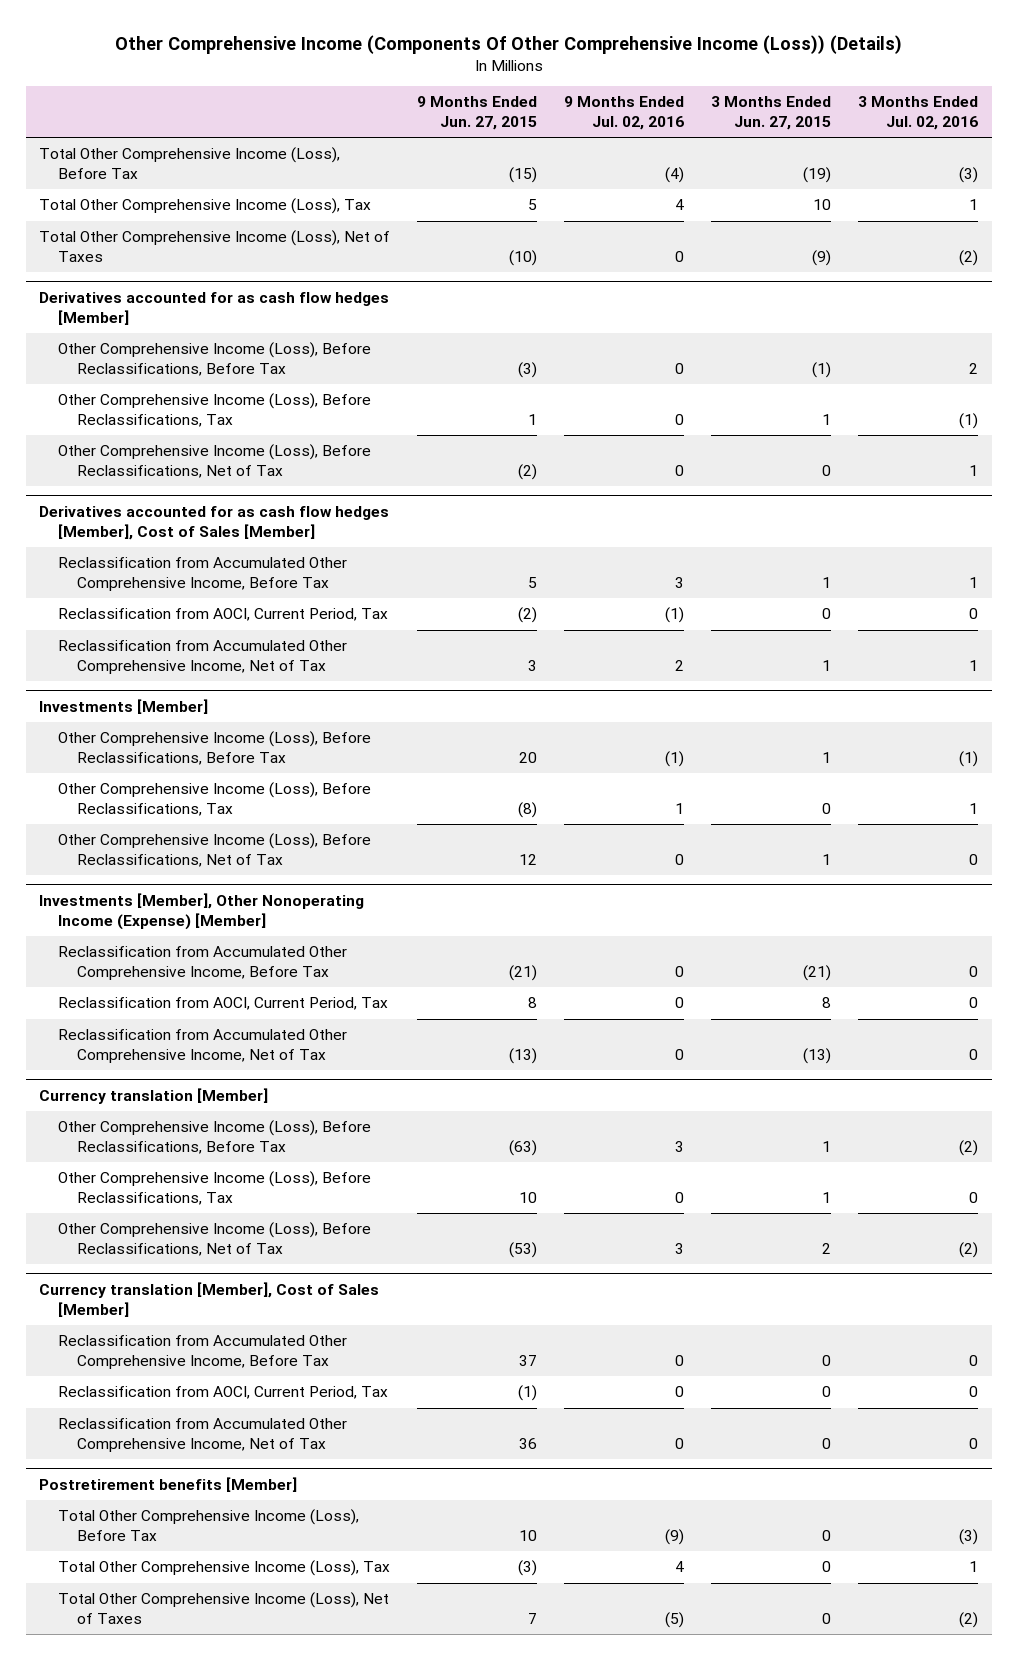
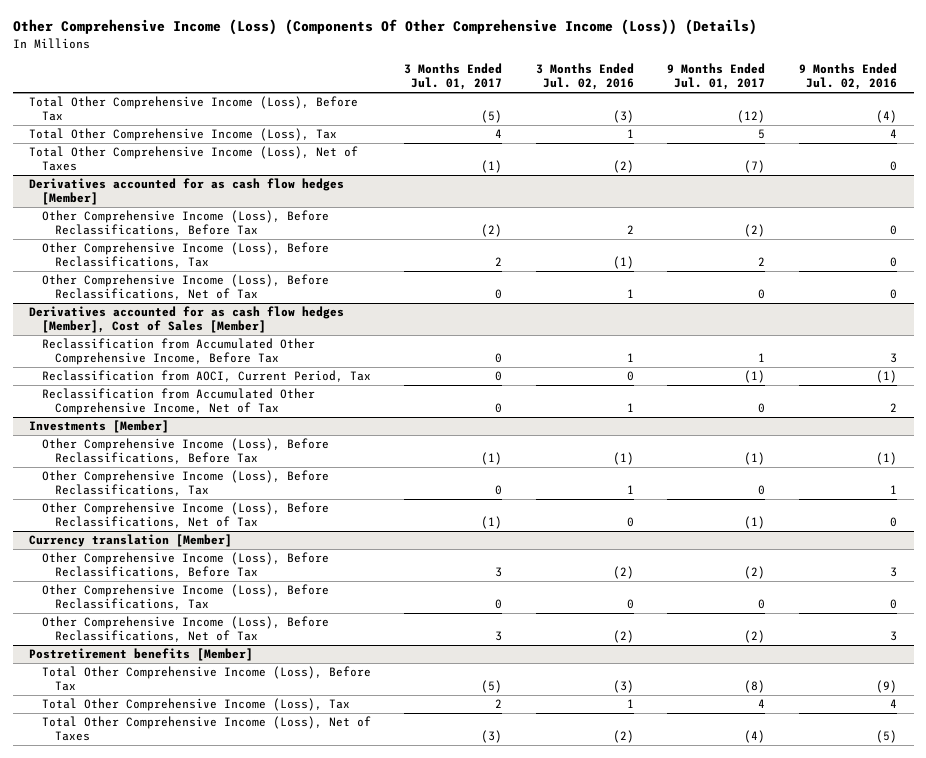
- Other Comprehensive Income (Components Of Other Comprehensive Income (Loss)) (Details)
+ Other Comprehensive Income (Loss) (Components Of Other Comprehensive Income (Loss)) (Details)
- | 9 Months Ended Jun. 27, 2015 | 9 Months Ended Jul. 02, 2016 | 3 Months Ended Jun. 27, 2015 | 3 Months Ended Jul. 02, 2016
+ | 3 Months Ended Jul. 01, 2017 | 3 Months Ended Jul. 02, 2016 | 9 Months Ended Jul. 01, 2017 | 9 Months Ended Jul. 02, 2016
- Investments [Member], Other Nonoperating Income (Expense) [Member]
- Reclassification from Accumulated Other Comprehensive Income, Before Tax | (21) | 0 | (21) | 0
- Reclassification from AOCI, Current Period, Tax | 8 | 0 | 8 | 0
- Reclassification from Accumulated Other Comprehensive Income, Net of Tax | (13) | 0 | (13) | 0
- Currency translation [Member], Cost of Sales [Member]
- Reclassification from Accumulated Other Comprehensive Income, Before Tax | 37 | 0 | 0 | 0
- Reclassification from AOCI, Current Period, Tax | (1) | 0 | 0 | 0
- Reclassification from Accumulated Other Comprehensive Income, Net of Tax | 36 | 0 | 0 | 0

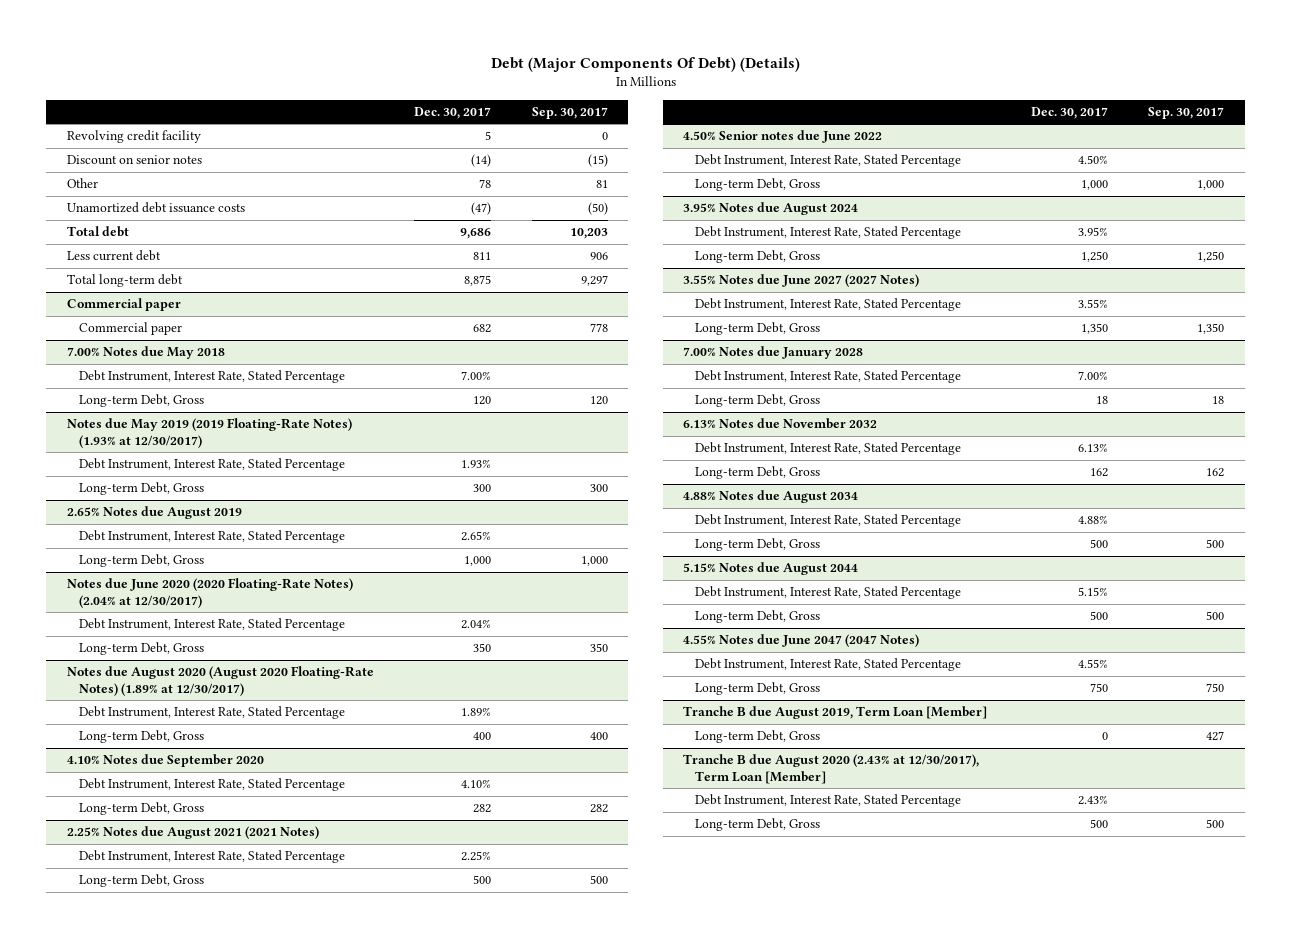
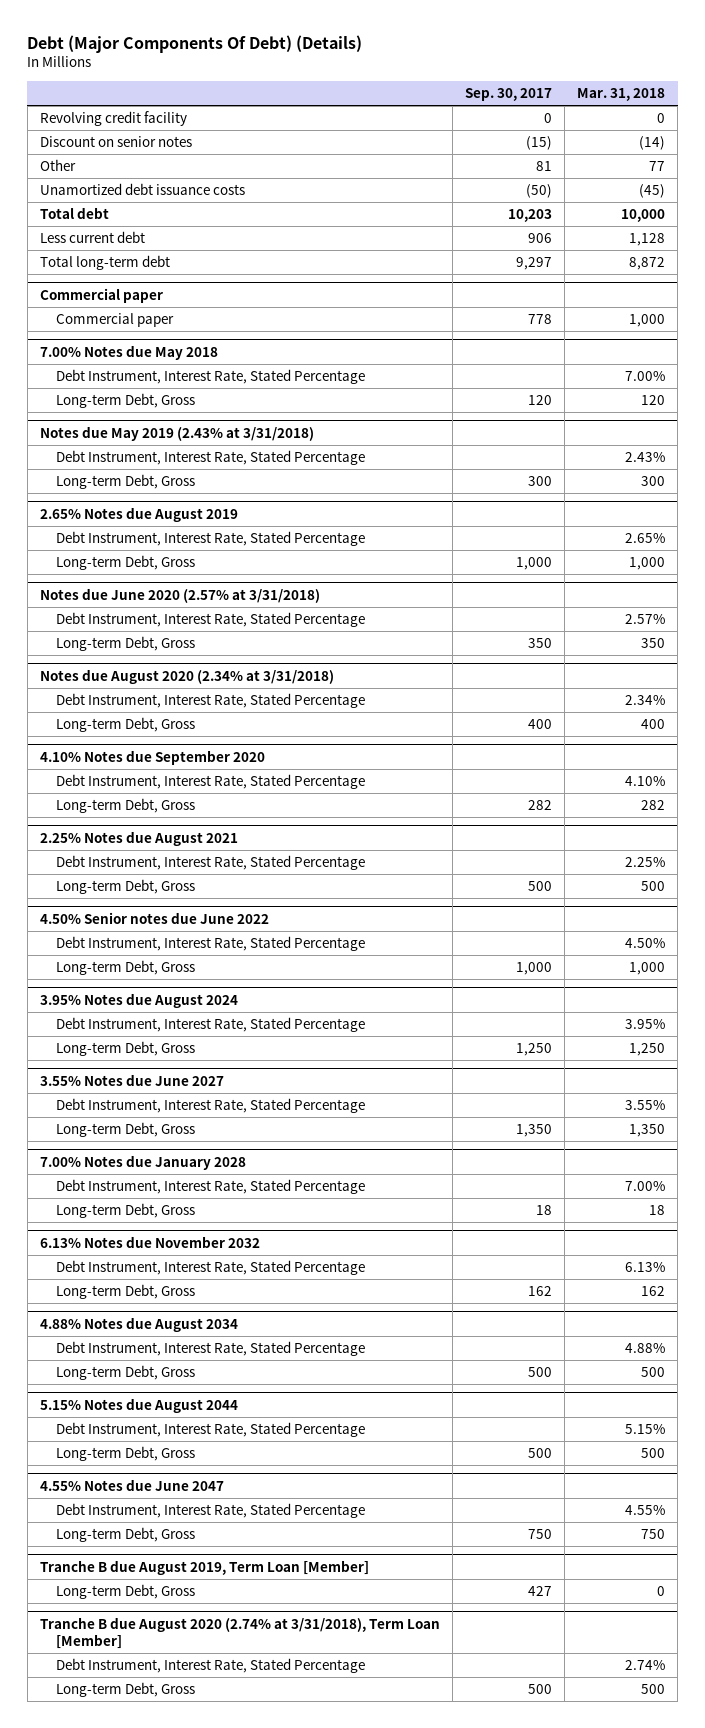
- | Dec. 30, 2017 | Sep. 30, 2017
+ | Sep. 30, 2017 | Mar. 31, 2018
- Notes due May 2019 (2019 Floating-Rate Notes) (1.93% at 12/30/2017)
+ Notes due May 2019 (2.43% at 3/31/2018)
- Notes due June 2020 (2020 Floating-Rate Notes) (2.04% at 12/30/2017)
+ Notes due June 2020 (2.57% at 3/31/2018)
- Notes due August 2020 (August 2020 Floating-Rate Notes) (1.89% at 12/30/2017)
+ Notes due August 2020 (2.34% at 3/31/2018)
- 2.25% Notes due August 2021 (2021 Notes)
+ 2.25% Notes due August 2021
- 3.55% Notes due June 2027 (2027 Notes)
+ 3.55% Notes due June 2027
- 4.55% Notes due June 2047 (2047 Notes)
+ 4.55% Notes due June 2047
- Tranche B due August 2020 (2.43% at 12/30/2017), Term Loan [Member]
+ Tranche B due August 2020 (2.74% at 3/31/2018), Term Loan [Member]

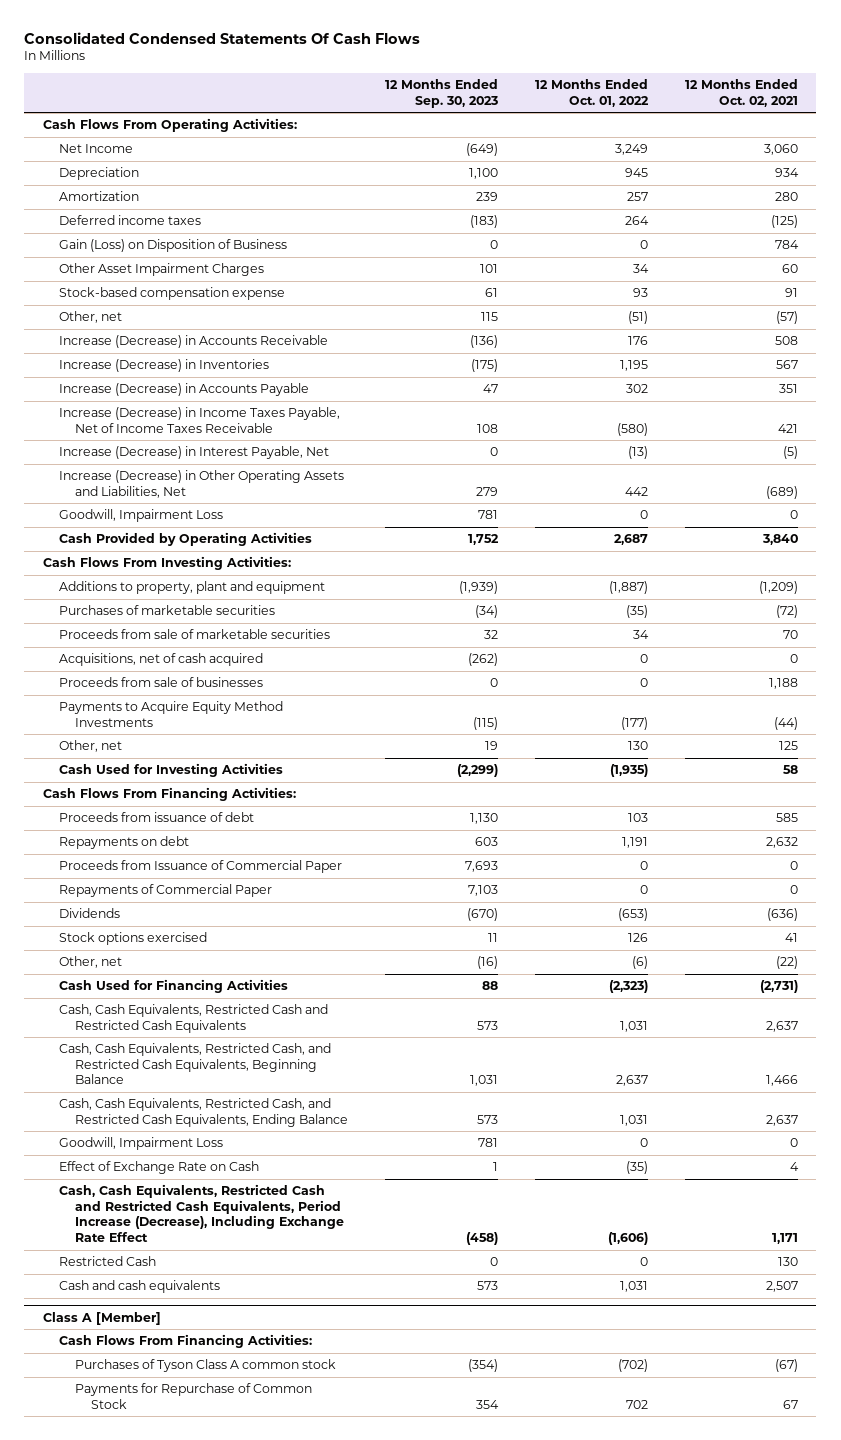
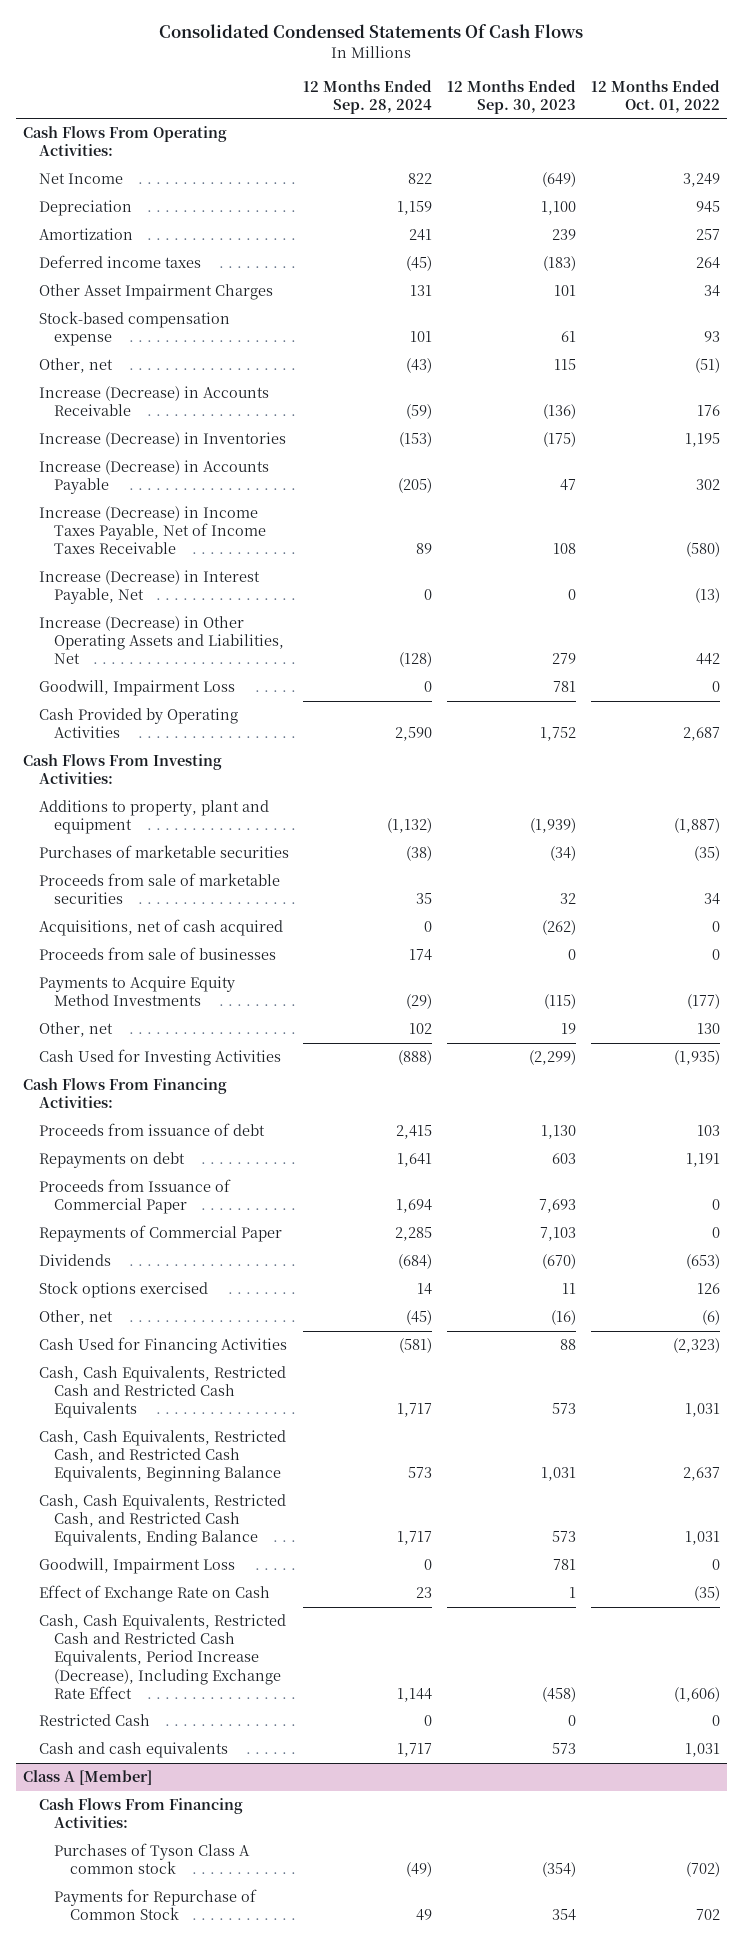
- | 12 Months Ended Sep. 30, 2023 | 12 Months Ended Oct. 01, 2022 | 12 Months Ended Oct. 02, 2021
+ | 12 Months Ended Sep. 28, 2024 | 12 Months Ended Sep. 30, 2023 | 12 Months Ended Oct. 01, 2022
- Gain (Loss) on Disposition of Business | 0 | 0 | 784

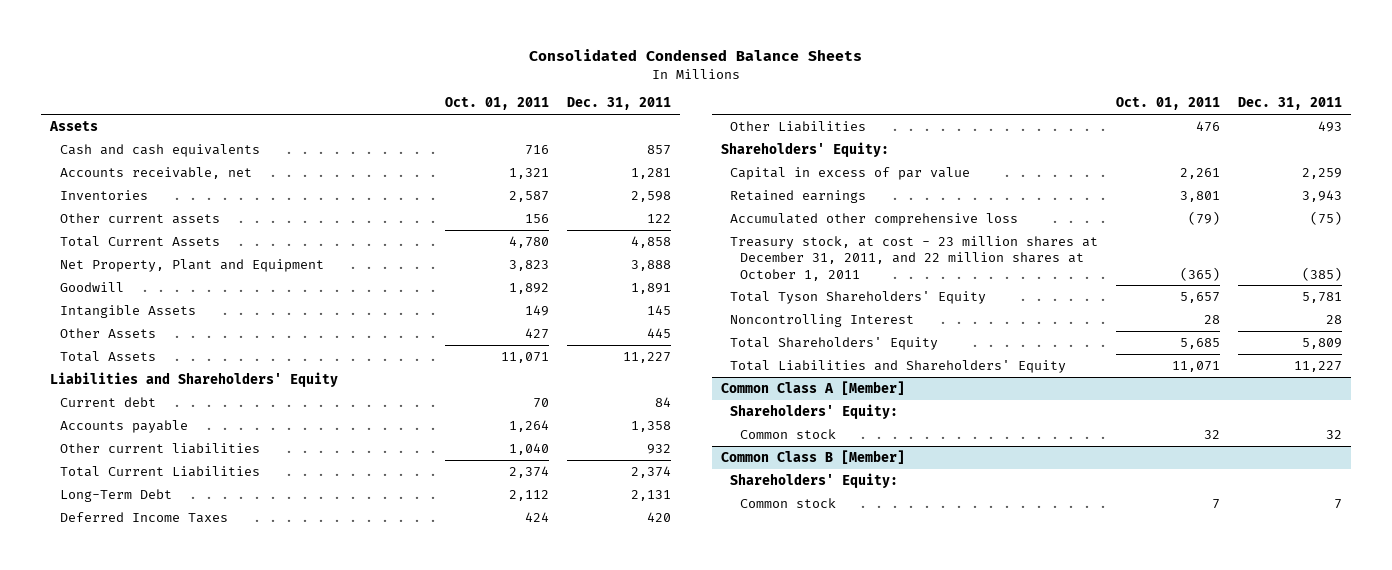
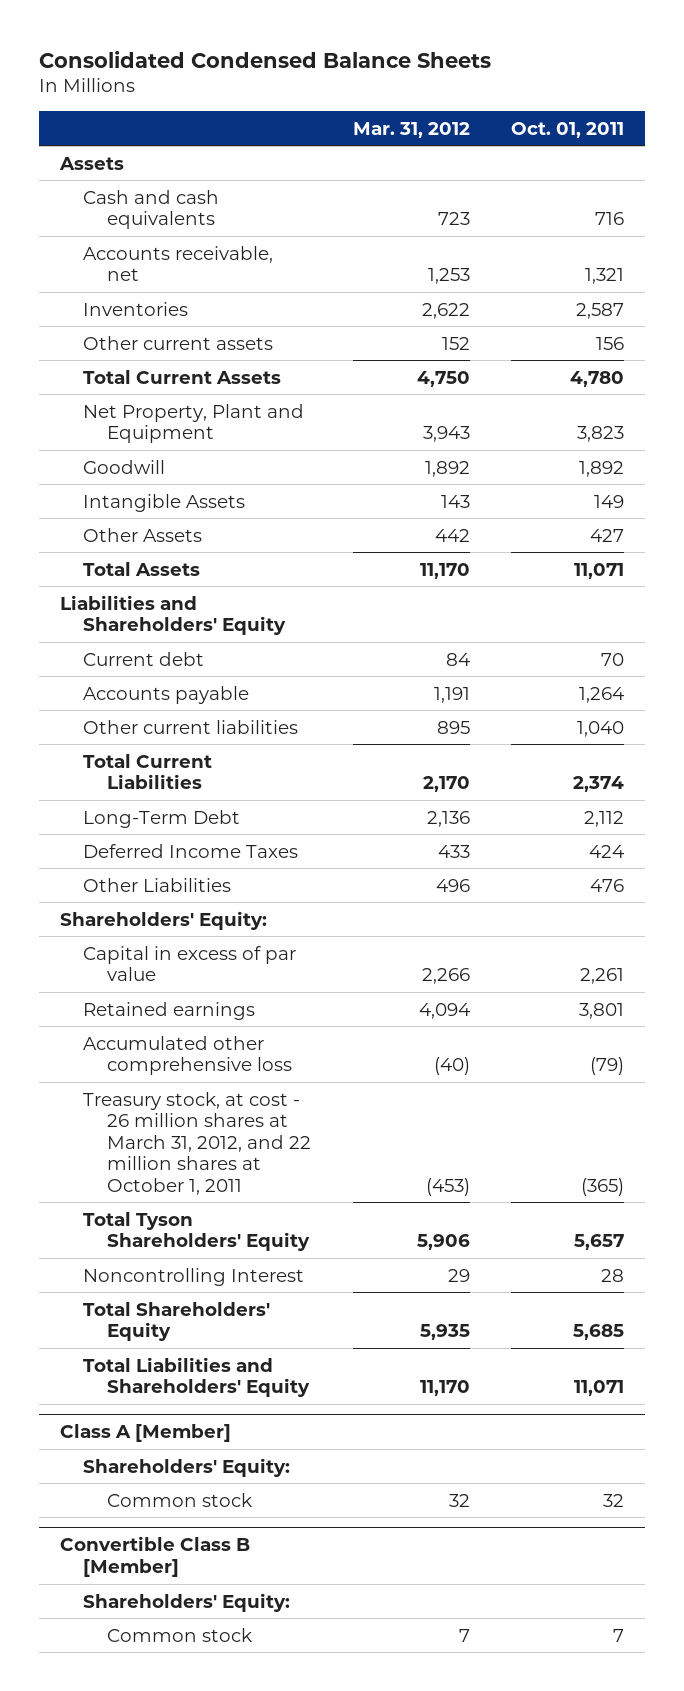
- | Oct. 01, 2011 | Dec. 31, 2011
+ | Mar. 31, 2012 | Oct. 01, 2011
- Treasury stock, at cost - 23 million shares at December 31, 2011, and 22 million shares at October 1, 2011 | (365) | (385)
+ Treasury stock, at cost - 26 million shares at March 31, 2012, and 22 million shares at October 1, 2011 | (453) | (365)
- Common Class A [Member]
+ Class A [Member]
- Common Class B [Member]
+ Convertible Class B [Member]

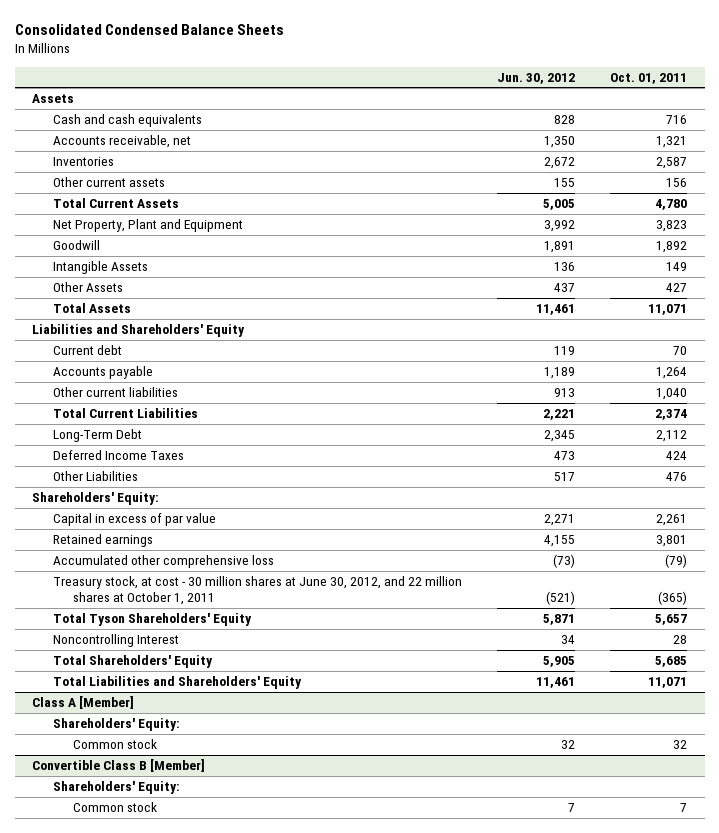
- | Mar. 31, 2012 | Oct. 01, 2011
+ | Jun. 30, 2012 | Oct. 01, 2011
- Treasury stock, at cost - 26 million shares at March 31, 2012, and 22 million shares at October 1, 2011 | (453) | (365)
+ Treasury stock, at cost - 30 million shares at June 30, 2012, and 22 million shares at October 1, 2011 | (521) | (365)

